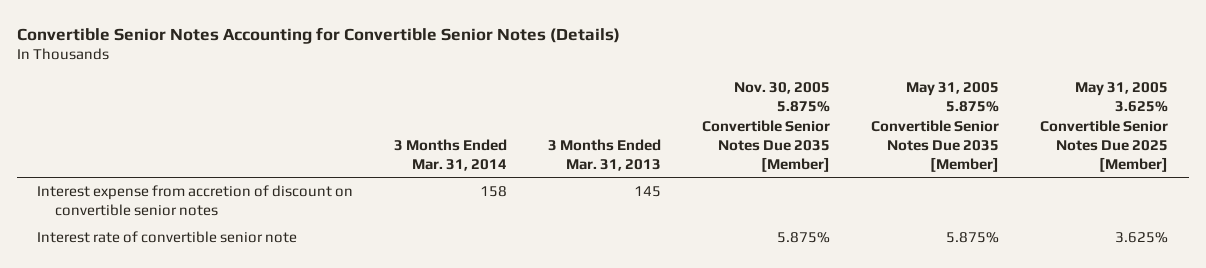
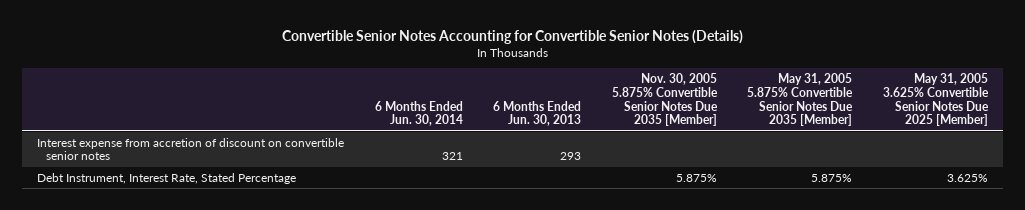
- | 3 Months Ended Mar. 31, 2014 | 3 Months Ended Mar. 31, 2013 | Nov. 30, 2005 5.875% Convertible Senior Notes Due 2035 [Member] | May 31, 2005 5.875% Convertible Senior Notes Due 2035 [Member] | May 31, 2005 3.625% Convertible Senior Notes Due 2025 [Member]
+ | 6 Months Ended Jun. 30, 2014 | 6 Months Ended Jun. 30, 2013 | Nov. 30, 2005 5.875% Convertible Senior Notes Due 2035 [Member] | May 31, 2005 5.875% Convertible Senior Notes Due 2035 [Member] | May 31, 2005 3.625% Convertible Senior Notes Due 2025 [Member]
- Interest rate of convertible senior note | | | 5.875% | 5.875% | 3.625%
+ Debt Instrument, Interest Rate, Stated Percentage | | | 5.875% | 5.875% | 3.625%

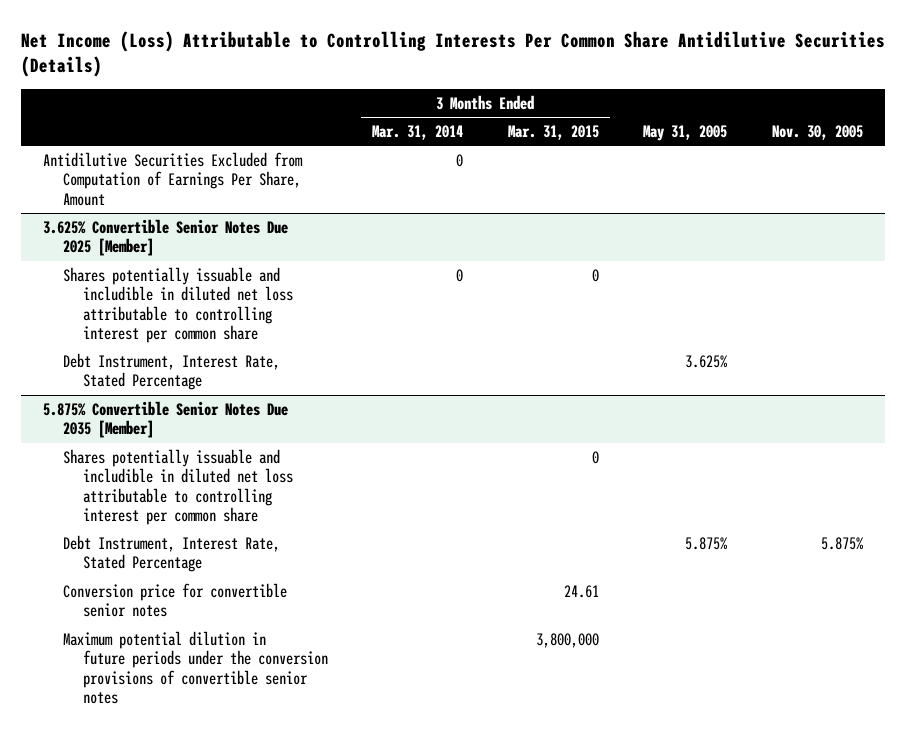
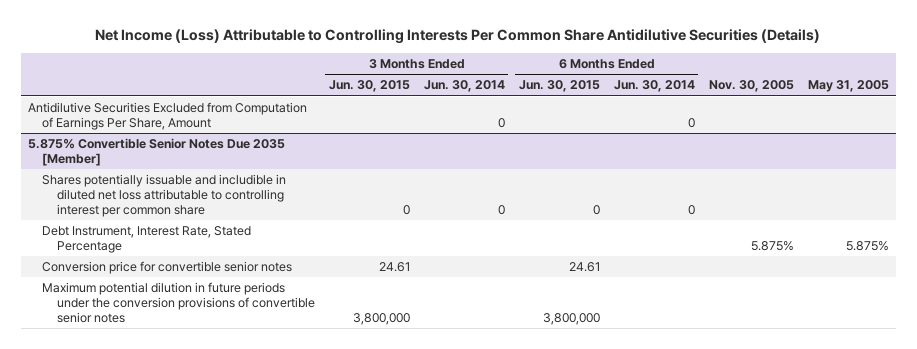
- | 3 Months Ended Mar. 31, 2014 | 3 Months Ended Mar. 31, 2015 | May 31, 2005 | Nov. 30, 2005
+ | 3 Months Ended Jun. 30, 2015 | 3 Months Ended Jun. 30, 2014 | 6 Months Ended Jun. 30, 2015 | 6 Months Ended Jun. 30, 2014 | Nov. 30, 2005 | May 31, 2005
- 3.625% Convertible Senior Notes Due 2025 [Member]
- Shares potentially issuable and includible in diluted net loss attributable to controlling interest per common share | 0 | 0 | |
- Debt Instrument, Interest Rate, Stated Percentage | | | 3.625% |

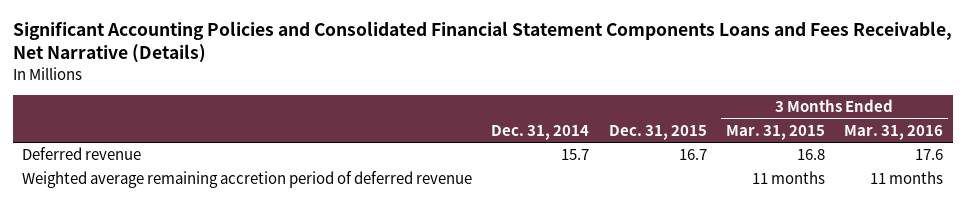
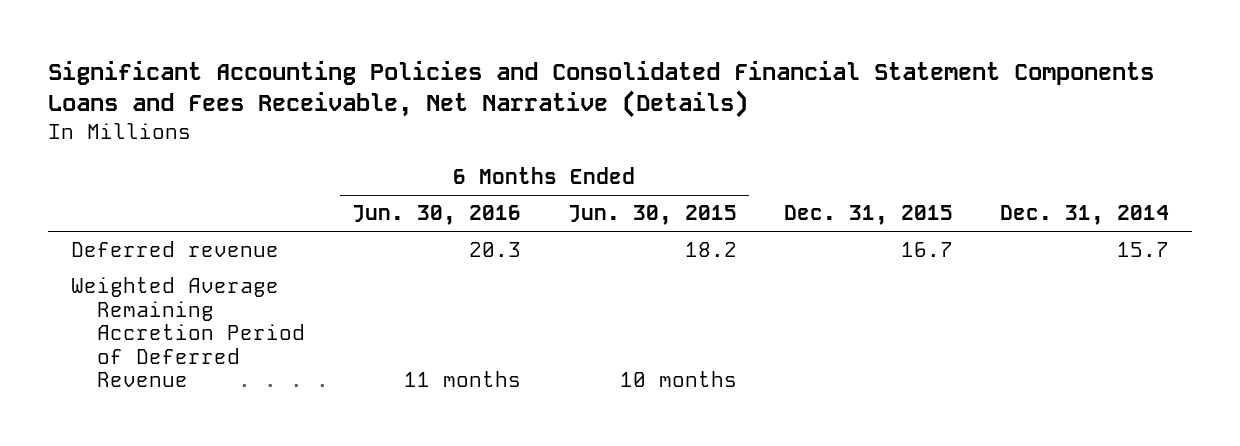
- | Dec. 31, 2014 | Dec. 31, 2015 | 3 Months Ended Mar. 31, 2015 | 3 Months Ended Mar. 31, 2016
+ | 6 Months Ended Jun. 30, 2016 | 6 Months Ended Jun. 30, 2015 | Dec. 31, 2015 | Dec. 31, 2014
- Weighted average remaining accretion period of deferred revenue | | | 11 months | 11 months
+ Weighted Average Remaining Accretion Period of Deferred Revenue | 11 months | 10 months | |

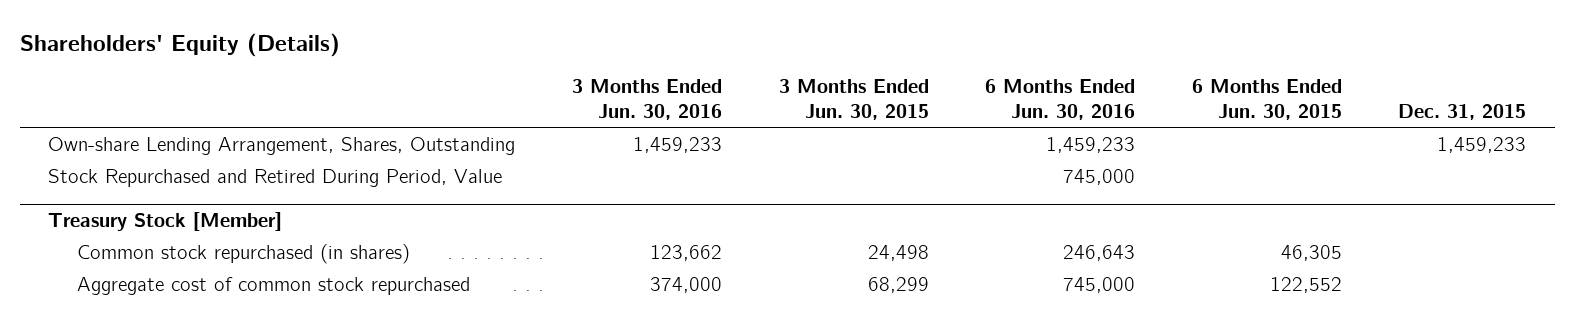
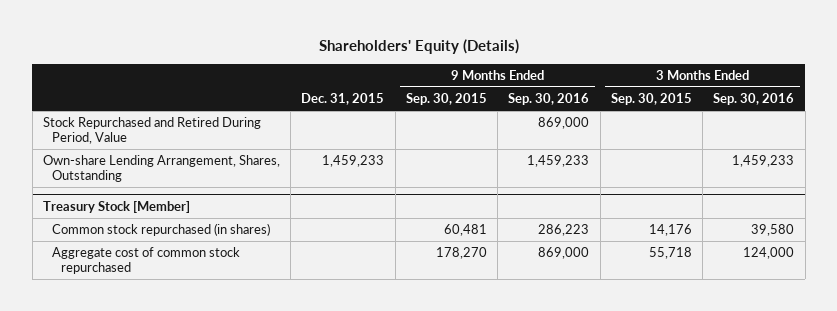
- | 3 Months Ended Jun. 30, 2016 | 3 Months Ended Jun. 30, 2015 | 6 Months Ended Jun. 30, 2016 | 6 Months Ended Jun. 30, 2015 | Dec. 31, 2015
+ | Dec. 31, 2015 | 9 Months Ended Sep. 30, 2015 | 9 Months Ended Sep. 30, 2016 | 3 Months Ended Sep. 30, 2015 | 3 Months Ended Sep. 30, 2016
moved down: Own-share Lending Arrangement, Shares, Outstanding | 1,459,233 | | 1,459,233 | | 1,459,233

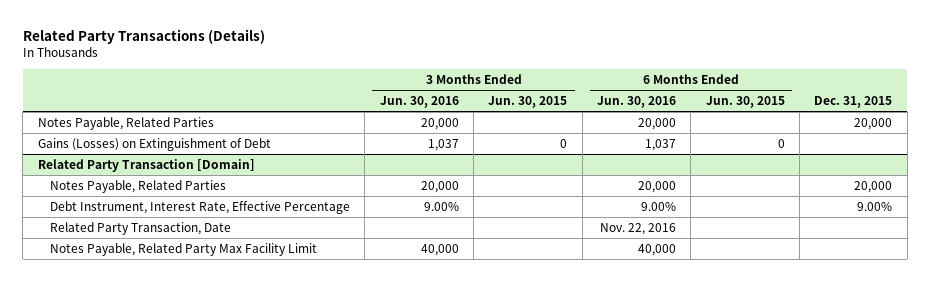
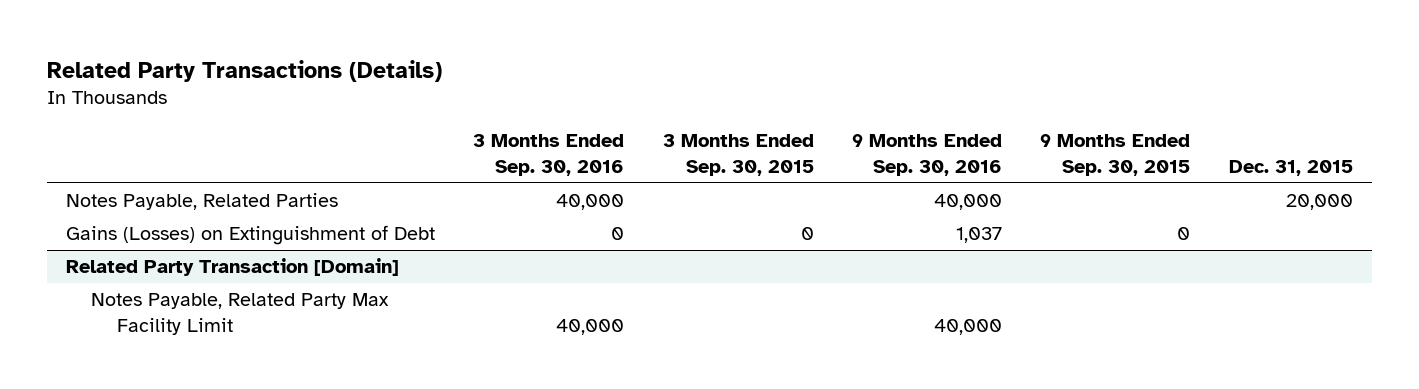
- | 3 Months Ended Jun. 30, 2016 | 3 Months Ended Jun. 30, 2015 | 6 Months Ended Jun. 30, 2016 | 6 Months Ended Jun. 30, 2015 | Dec. 31, 2015
+ | 3 Months Ended Sep. 30, 2016 | 3 Months Ended Sep. 30, 2015 | 9 Months Ended Sep. 30, 2016 | 9 Months Ended Sep. 30, 2015 | Dec. 31, 2015
@ Related Party Transaction [Domain]
- Notes Payable, Related Parties | 20,000 | | 20,000 | | 20,000
- Debt Instrument, Interest Rate, Effective Percentage | 9.00% | | 9.00% | | 9.00%
- Related Party Transaction, Date | | | Nov. 22, 2016 | |

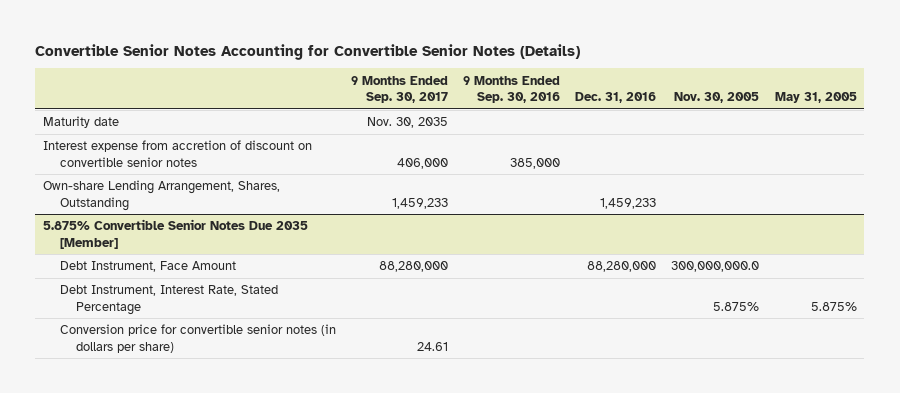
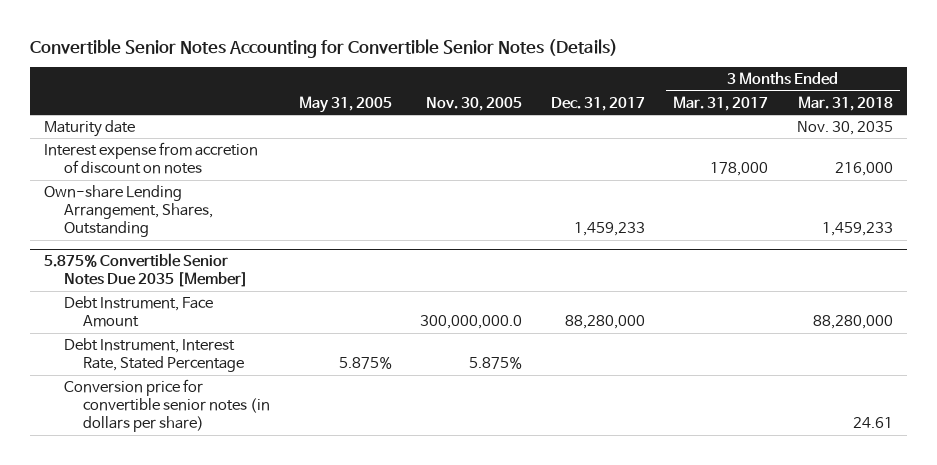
- | 9 Months Ended Sep. 30, 2017 | 9 Months Ended Sep. 30, 2016 | Dec. 31, 2016 | Nov. 30, 2005 | May 31, 2005
+ | May 31, 2005 | Nov. 30, 2005 | Dec. 31, 2017 | 3 Months Ended Mar. 31, 2017 | 3 Months Ended Mar. 31, 2018
- Interest expense from accretion of discount on convertible senior notes | 406,000 | 385,000 | | |
+ Interest expense from accretion of discount on notes | | | | 178,000 | 216,000

